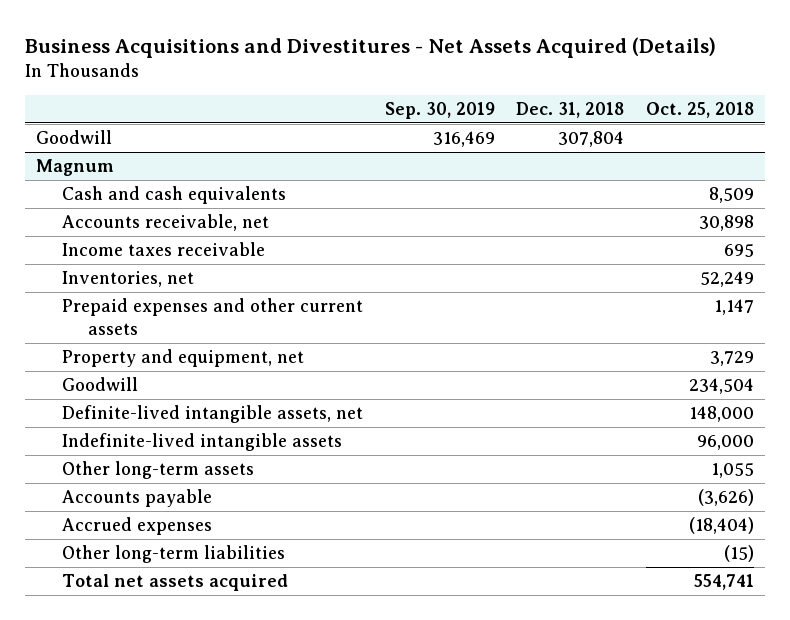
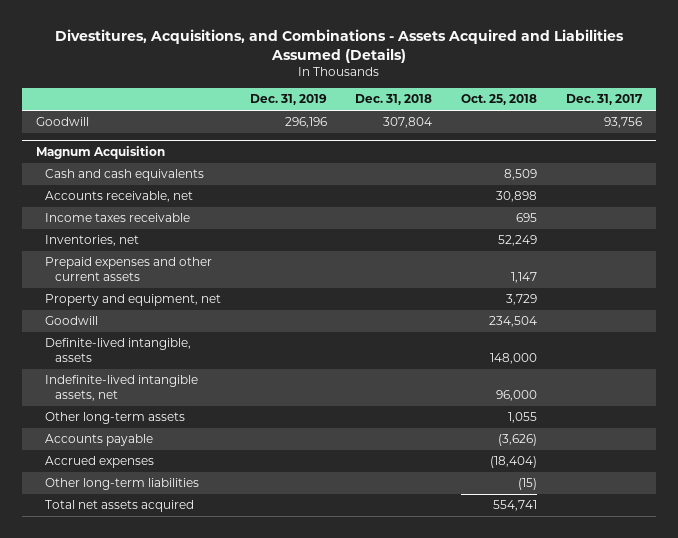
- Business Acquisitions and Divestitures - Net Assets Acquired (Details)
+ Divestitures, Acquisitions, and Combinations - Assets Acquired and Liabilities Assumed (Details)
- | Sep. 30, 2019 | Dec. 31, 2018 | Oct. 25, 2018
+ | Dec. 31, 2019 | Dec. 31, 2018 | Oct. 25, 2018 | Dec. 31, 2017
- Magnum
+ Magnum Acquisition
- Definite-lived intangible assets, net | | | 148,000
- Indefinite-lived intangible assets | | | 96,000
+ Definite-lived intangible, assets | | | 148,000 |
+ Indefinite-lived intangible assets, net | | | 96,000 |

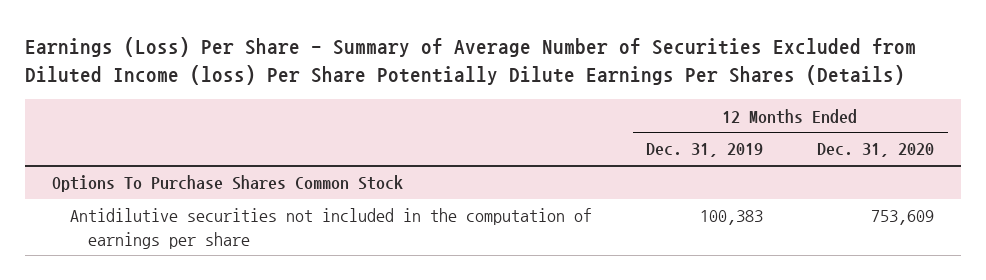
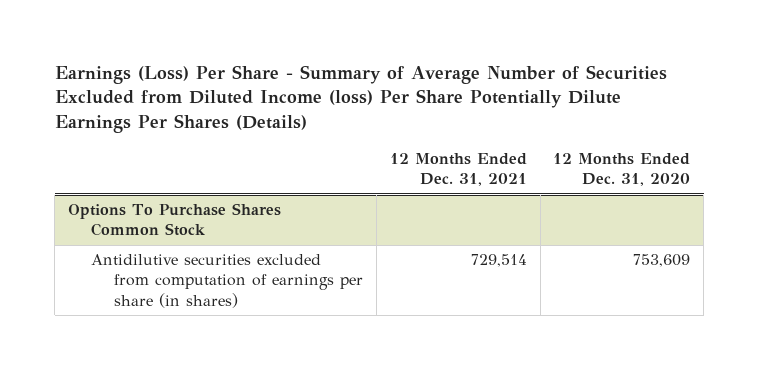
- | 12 Months Ended Dec. 31, 2019 | 12 Months Ended Dec. 31, 2020
+ | 12 Months Ended Dec. 31, 2021 | 12 Months Ended Dec. 31, 2020
@ Options To Purchase Shares Common Stock
- Antidilutive securities not included in the computation of earnings per share | 100,383 | 753,609
+ Antidilutive securities excluded from computation of earnings per share (in shares) | 729,514 | 753,609

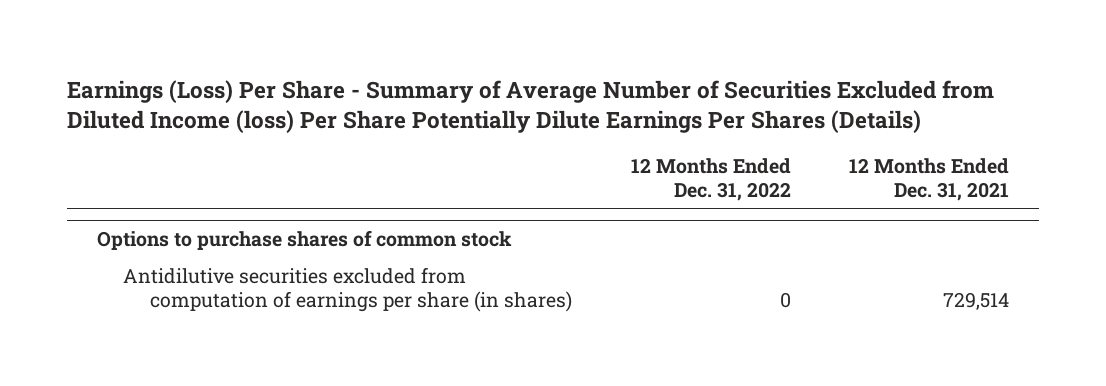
- | 12 Months Ended Dec. 31, 2021 | 12 Months Ended Dec. 31, 2020
+ | 12 Months Ended Dec. 31, 2022 | 12 Months Ended Dec. 31, 2021
- Options To Purchase Shares Common Stock
+ Options to purchase shares of common stock

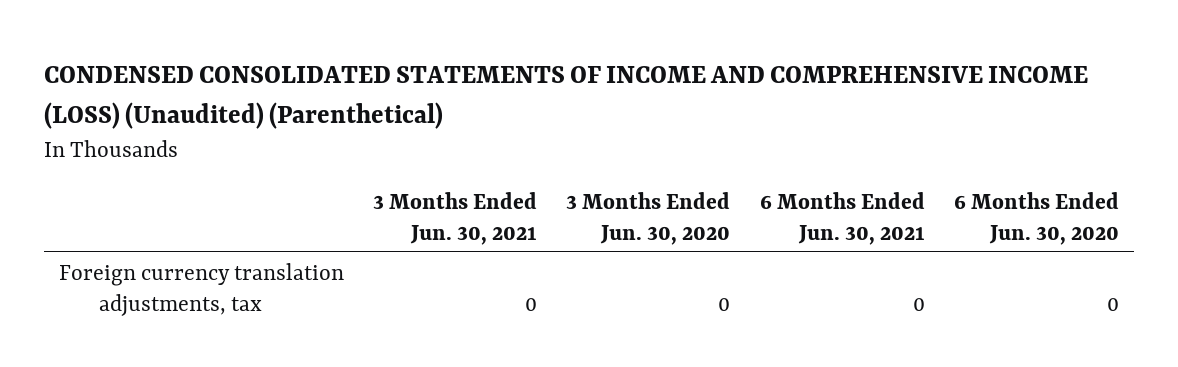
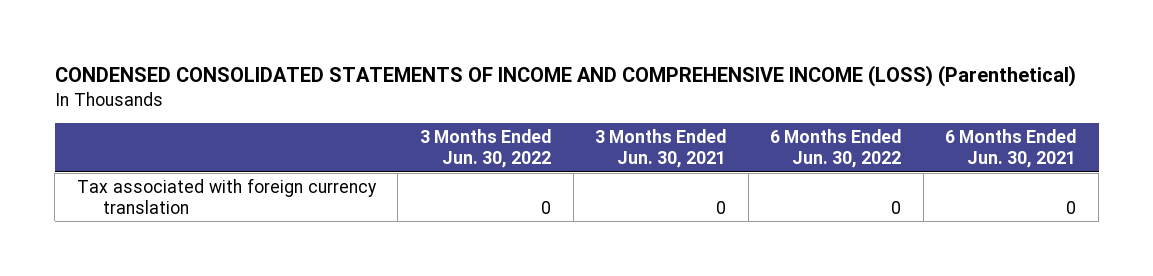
- CONDENSED CONSOLIDATED STATEMENTS OF INCOME AND COMPREHENSIVE INCOME (LOSS) (Unaudited) (Parenthetical)
+ CONDENSED CONSOLIDATED STATEMENTS OF INCOME AND COMPREHENSIVE INCOME (LOSS) (Parenthetical)
- | 3 Months Ended Jun. 30, 2021 | 3 Months Ended Jun. 30, 2020 | 6 Months Ended Jun. 30, 2021 | 6 Months Ended Jun. 30, 2020
+ | 3 Months Ended Jun. 30, 2022 | 3 Months Ended Jun. 30, 2021 | 6 Months Ended Jun. 30, 2022 | 6 Months Ended Jun. 30, 2021
- Foreign currency translation adjustments, tax | 0 | 0 | 0 | 0
+ Tax associated with foreign currency translation | 0 | 0 | 0 | 0

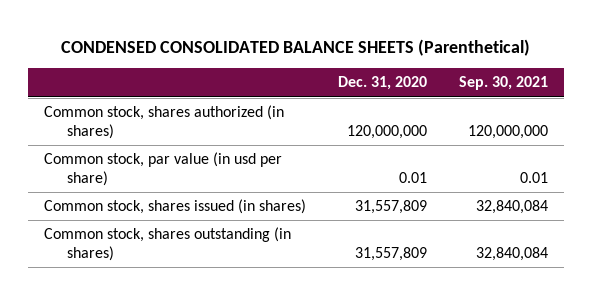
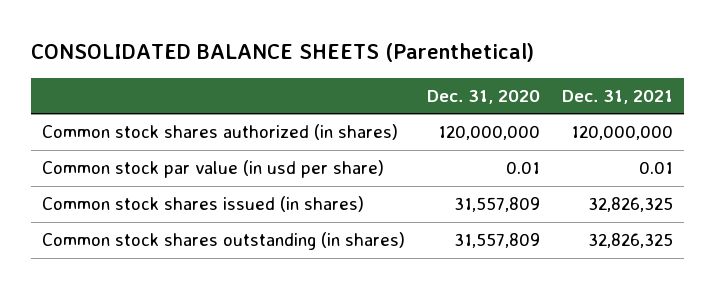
- CONDENSED CONSOLIDATED BALANCE SHEETS (Parenthetical)
+ CONSOLIDATED BALANCE SHEETS (Parenthetical)
- | Dec. 31, 2020 | Sep. 30, 2021
+ | Dec. 31, 2020 | Dec. 31, 2021
- Common stock, shares authorized (in shares) | 120,000,000 | 120,000,000
- Common stock, par value (in usd per share) | 0.01 | 0.01
- Common stock, shares issued (in shares) | 31,557,809 | 32,840,084
- Common stock, shares outstanding (in shares) | 31,557,809 | 32,840,084
+ Common stock shares authorized (in shares) | 120,000,000 | 120,000,000
+ Common stock par value (in usd per share) | 0.01 | 0.01
+ Common stock shares issued (in shares) | 31,557,809 | 32,826,325
+ Common stock shares outstanding (in shares) | 31,557,809 | 32,826,325

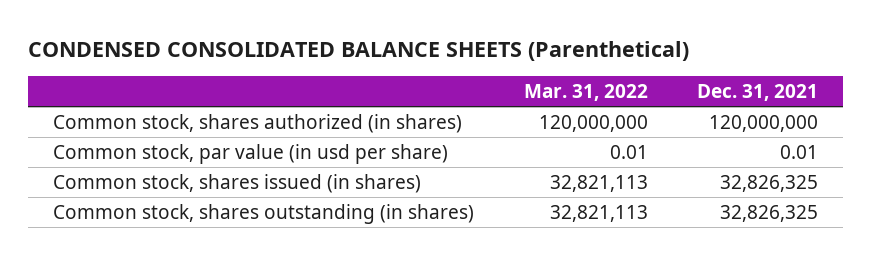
- CONSOLIDATED BALANCE SHEETS (Parenthetical)
+ CONDENSED CONSOLIDATED BALANCE SHEETS (Parenthetical)
- | Dec. 31, 2020 | Dec. 31, 2021
+ | Mar. 31, 2022 | Dec. 31, 2021
- Common stock shares authorized (in shares) | 120,000,000 | 120,000,000
- Common stock par value (in usd per share) | 0.01 | 0.01
- Common stock shares issued (in shares) | 31,557,809 | 32,826,325
- Common stock shares outstanding (in shares) | 31,557,809 | 32,826,325
+ Common stock, shares authorized (in shares) | 120,000,000 | 120,000,000
+ Common stock, par value (in usd per share) | 0.01 | 0.01
+ Common stock, shares issued (in shares) | 32,821,113 | 32,826,325
+ Common stock, shares outstanding (in shares) | 32,821,113 | 32,826,325

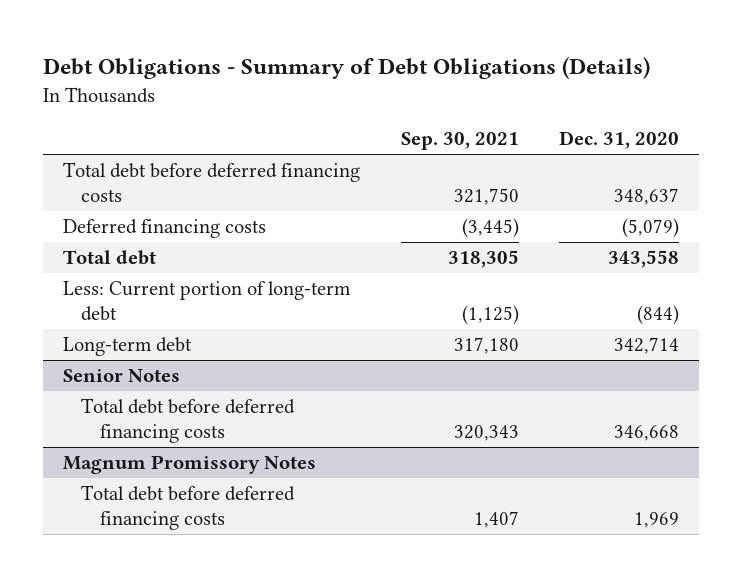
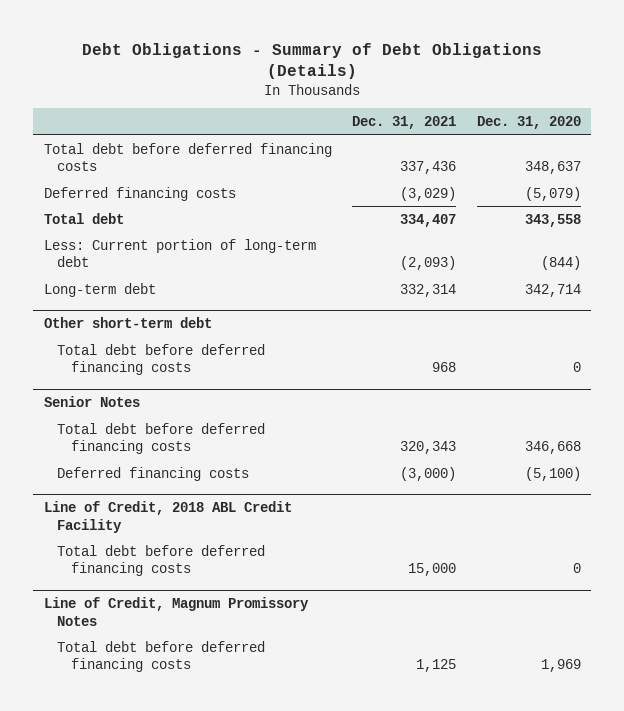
- | Sep. 30, 2021 | Dec. 31, 2020
+ | Dec. 31, 2021 | Dec. 31, 2020
+ Other short-term debt
+ Total debt before deferred financing costs | 968 | 0
- Magnum Promissory Notes
@ Senior Notes
+ Deferred financing costs | (3,000) | (5,100)
+ Line of Credit, 2018 ABL Credit Facility
+ Total debt before deferred financing costs | 15,000 | 0
+ Line of Credit, Magnum Promissory Notes

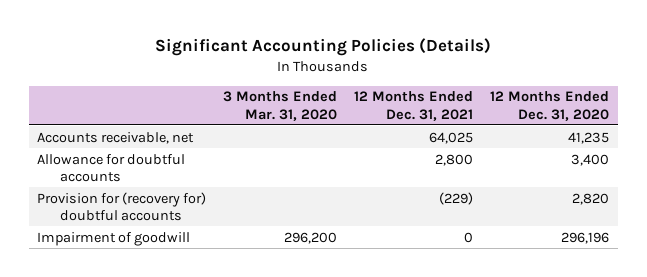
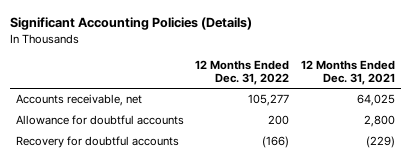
- | 3 Months Ended Mar. 31, 2020 | 12 Months Ended Dec. 31, 2021 | 12 Months Ended Dec. 31, 2020
+ | 12 Months Ended Dec. 31, 2022 | 12 Months Ended Dec. 31, 2021
- Provision for (recovery for) doubtful accounts | | (229) | 2,820
- Impairment of goodwill | 296,200 | 0 | 296,196
+ Recovery for doubtful accounts | (166) | (229)

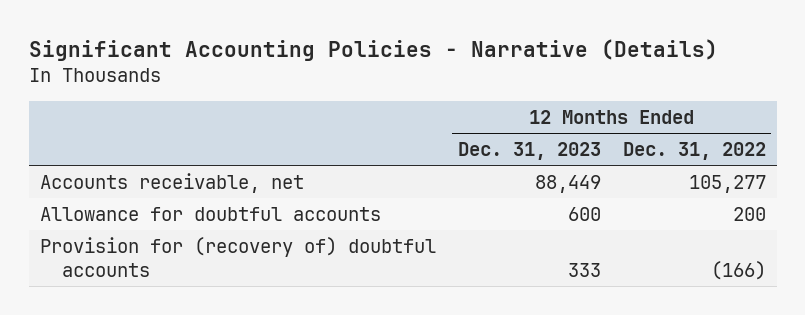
- Significant Accounting Policies (Details)
+ Significant Accounting Policies - Narrative (Details)
- | 12 Months Ended Dec. 31, 2022 | 12 Months Ended Dec. 31, 2021
+ | 12 Months Ended Dec. 31, 2023 | 12 Months Ended Dec. 31, 2022
- Recovery for doubtful accounts | (166) | (229)
+ Provision for (recovery of) doubtful accounts | 333 | (166)

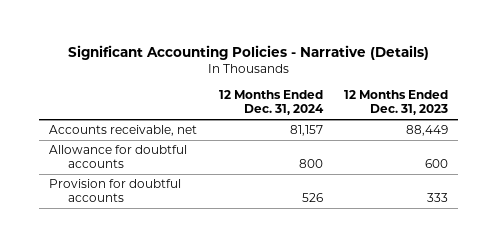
- | 12 Months Ended Dec. 31, 2023 | 12 Months Ended Dec. 31, 2022
+ | 12 Months Ended Dec. 31, 2024 | 12 Months Ended Dec. 31, 2023
- Provision for (recovery of) doubtful accounts | 333 | (166)
+ Provision for doubtful accounts | 526 | 333

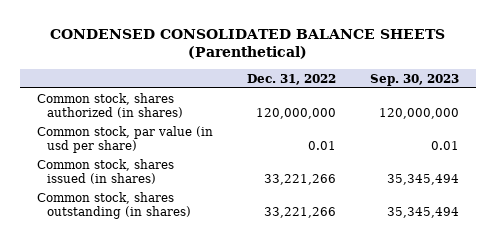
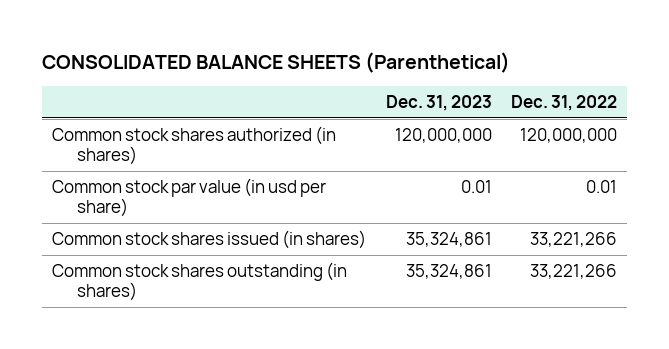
- CONDENSED CONSOLIDATED BALANCE SHEETS (Parenthetical)
+ CONSOLIDATED BALANCE SHEETS (Parenthetical)
- | Dec. 31, 2022 | Sep. 30, 2023
+ | Dec. 31, 2023 | Dec. 31, 2022
- Common stock, shares authorized (in shares) | 120,000,000 | 120,000,000
- Common stock, par value (in usd per share) | 0.01 | 0.01
- Common stock, shares issued (in shares) | 33,221,266 | 35,345,494
- Common stock, shares outstanding (in shares) | 33,221,266 | 35,345,494
+ Common stock shares authorized (in shares) | 120,000,000 | 120,000,000
+ Common stock par value (in usd per share) | 0.01 | 0.01
+ Common stock shares issued (in shares) | 35,324,861 | 33,221,266
+ Common stock shares outstanding (in shares) | 35,324,861 | 33,221,266

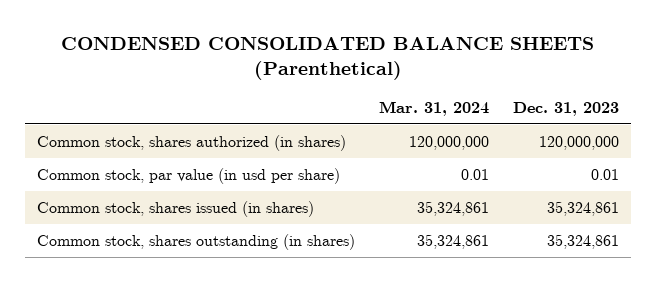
- CONSOLIDATED BALANCE SHEETS (Parenthetical)
+ CONDENSED CONSOLIDATED BALANCE SHEETS (Parenthetical)
- | Dec. 31, 2023 | Dec. 31, 2022
+ | Mar. 31, 2024 | Dec. 31, 2023
- Common stock shares authorized (in shares) | 120,000,000 | 120,000,000
- Common stock par value (in usd per share) | 0.01 | 0.01
- Common stock shares issued (in shares) | 35,324,861 | 33,221,266
- Common stock shares outstanding (in shares) | 35,324,861 | 33,221,266
+ Common stock, shares authorized (in shares) | 120,000,000 | 120,000,000
+ Common stock, par value (in usd per share) | 0.01 | 0.01
+ Common stock, shares issued (in shares) | 35,324,861 | 35,324,861
+ Common stock, shares outstanding (in shares) | 35,324,861 | 35,324,861

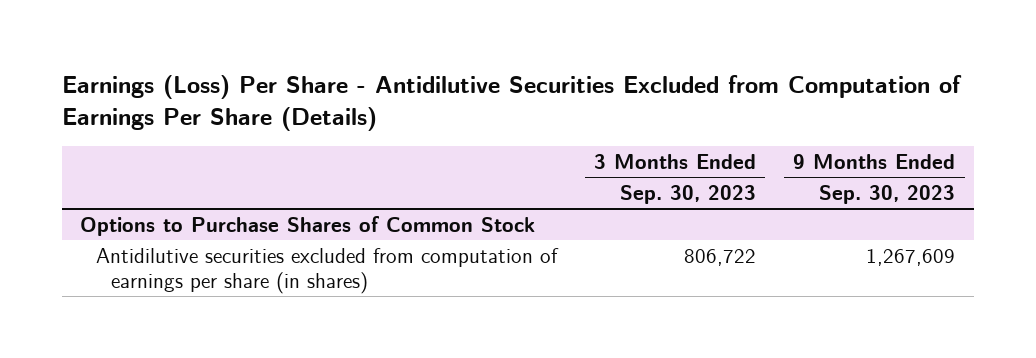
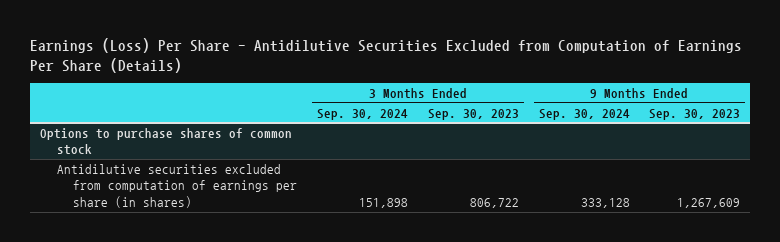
- | 3 Months Ended Sep. 30, 2023 | 9 Months Ended Sep. 30, 2023
+ | 3 Months Ended Sep. 30, 2024 | 3 Months Ended Sep. 30, 2023 | 9 Months Ended Sep. 30, 2024 | 9 Months Ended Sep. 30, 2023
- Options to Purchase Shares of Common Stock
+ Options to purchase shares of common stock

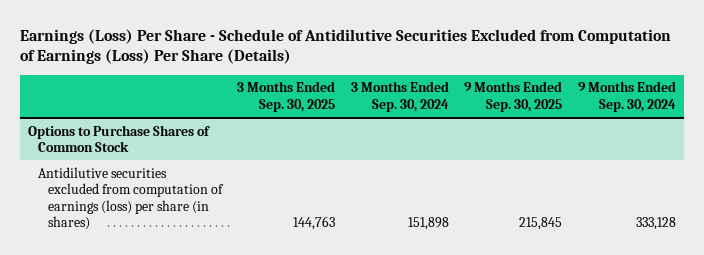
- Earnings (Loss) Per Share - Antidilutive Securities Excluded from Computation of Earnings Per Share (Details)
+ Earnings (Loss) Per Share - Schedule of Antidilutive Securities Excluded from Computation of Earnings (Loss) Per Share (Details)
- | 3 Months Ended Sep. 30, 2024 | 3 Months Ended Sep. 30, 2023 | 9 Months Ended Sep. 30, 2024 | 9 Months Ended Sep. 30, 2023
+ | 3 Months Ended Sep. 30, 2025 | 3 Months Ended Sep. 30, 2024 | 9 Months Ended Sep. 30, 2025 | 9 Months Ended Sep. 30, 2024
- Options to purchase shares of common stock
- Antidilutive securities excluded from computation of earnings per share (in shares) | 151,898 | 806,722 | 333,128 | 1,267,609
+ Options to Purchase Shares of Common Stock
+ Antidilutive securities excluded from computation of earnings (loss) per share (in shares) | 144,763 | 151,898 | 215,845 | 333,128

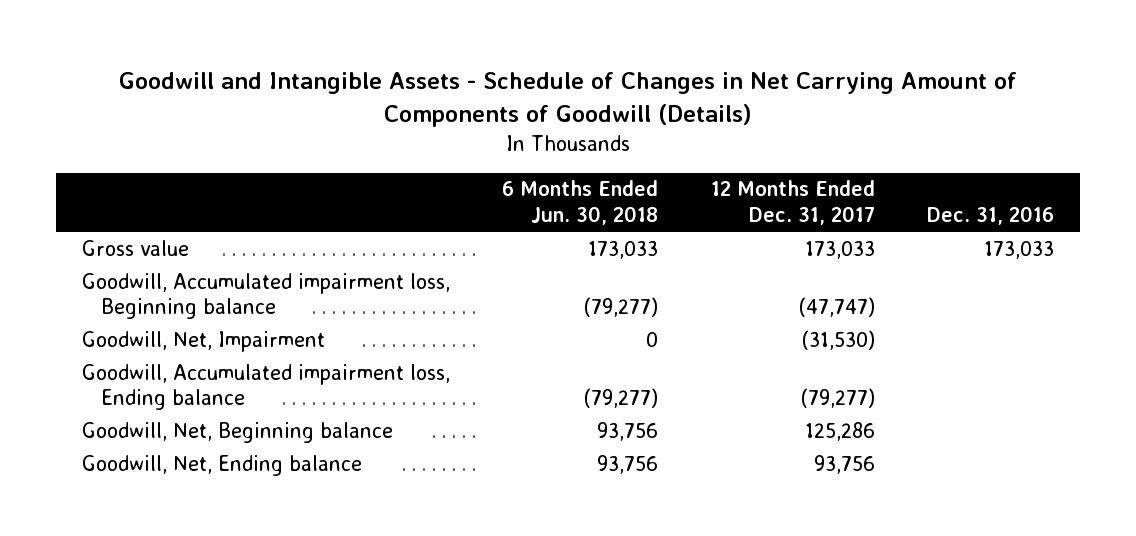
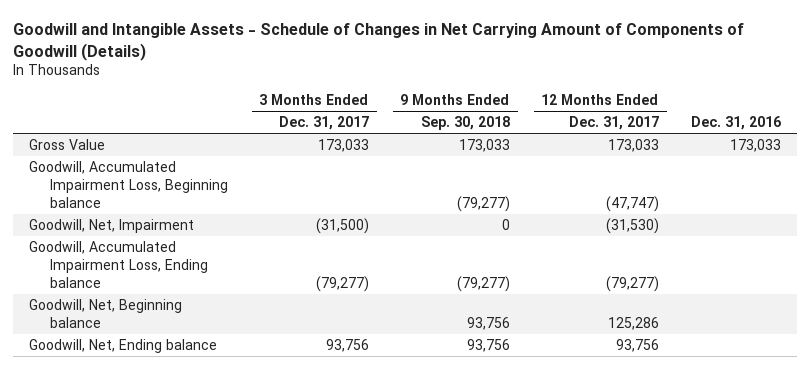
- | 6 Months Ended Jun. 30, 2018 | 12 Months Ended Dec. 31, 2017 | Dec. 31, 2016
+ | 3 Months Ended Dec. 31, 2017 | 9 Months Ended Sep. 30, 2018 | 12 Months Ended Dec. 31, 2017 | Dec. 31, 2016
- Gross value | 173,033 | 173,033 | 173,033
- Goodwill, Accumulated impairment loss, Beginning balance | (79,277) | (47,747) |
+ Gross Value | 173,033 | 173,033 | 173,033 | 173,033
+ Goodwill, Accumulated Impairment Loss, Beginning balance | | (79,277) | (47,747) |
- Goodwill, Accumulated impairment loss, Ending balance | (79,277) | (79,277) |
+ Goodwill, Accumulated Impairment Loss, Ending balance | (79,277) | (79,277) | (79,277) |

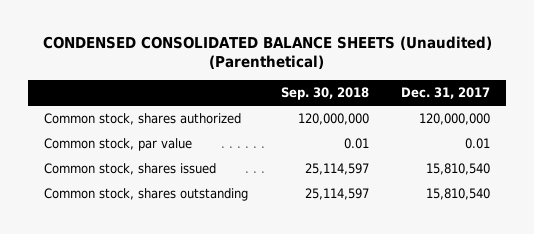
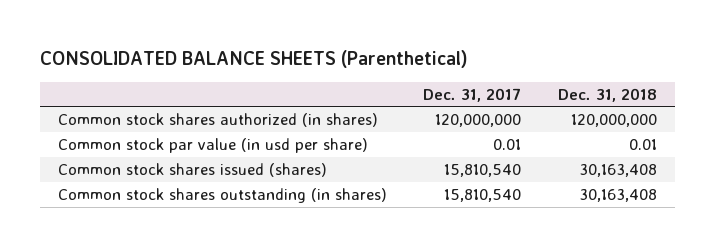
- CONDENSED CONSOLIDATED BALANCE SHEETS (Unaudited) (Parenthetical)
+ CONSOLIDATED BALANCE SHEETS (Parenthetical)
- | Sep. 30, 2018 | Dec. 31, 2017
+ | Dec. 31, 2017 | Dec. 31, 2018
- Common stock, shares authorized | 120,000,000 | 120,000,000
- Common stock, par value | 0.01 | 0.01
- Common stock, shares issued | 25,114,597 | 15,810,540
- Common stock, shares outstanding | 25,114,597 | 15,810,540
+ Common stock shares authorized (in shares) | 120,000,000 | 120,000,000
+ Common stock par value (in usd per share) | 0.01 | 0.01
+ Common stock shares issued (shares) | 15,810,540 | 30,163,408
+ Common stock shares outstanding (in shares) | 15,810,540 | 30,163,408

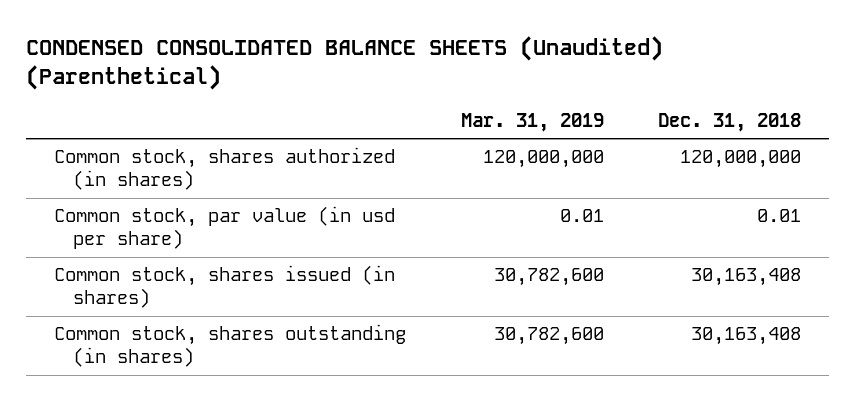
- CONSOLIDATED BALANCE SHEETS (Parenthetical)
+ CONDENSED CONSOLIDATED BALANCE SHEETS (Unaudited) (Parenthetical)
- | Dec. 31, 2017 | Dec. 31, 2018
+ | Mar. 31, 2019 | Dec. 31, 2018
- Common stock shares authorized (in shares) | 120,000,000 | 120,000,000
- Common stock par value (in usd per share) | 0.01 | 0.01
- Common stock shares issued (shares) | 15,810,540 | 30,163,408
- Common stock shares outstanding (in shares) | 15,810,540 | 30,163,408
+ Common stock, shares authorized (in shares) | 120,000,000 | 120,000,000
+ Common stock, par value (in usd per share) | 0.01 | 0.01
+ Common stock, shares issued (in shares) | 30,782,600 | 30,163,408
+ Common stock, shares outstanding (in shares) | 30,782,600 | 30,163,408

